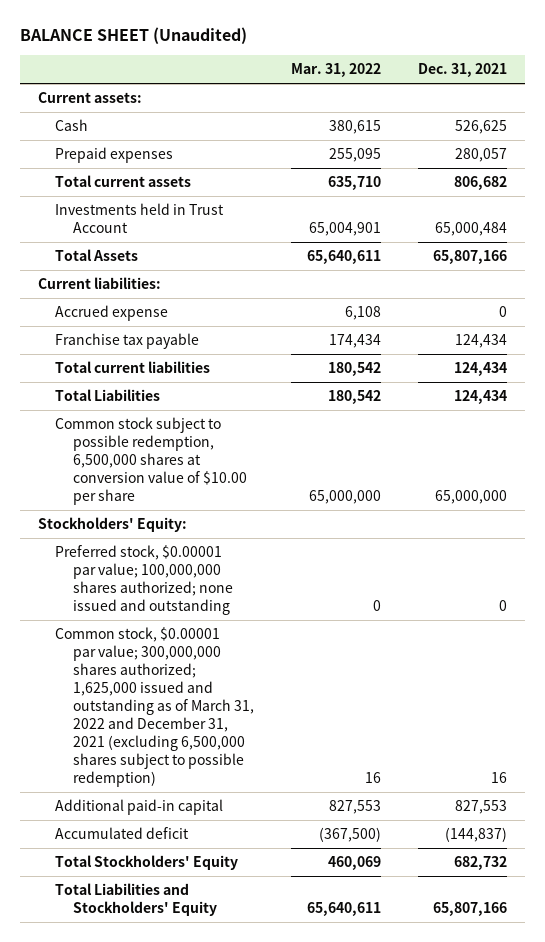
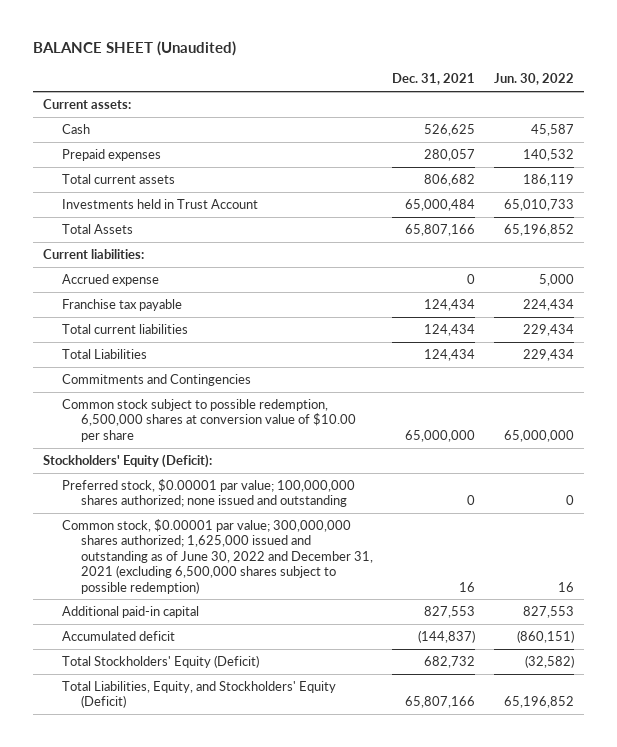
- | Mar. 31, 2022 | Dec. 31, 2021
+ | Dec. 31, 2021 | Jun. 30, 2022
+ Commitments and Contingencies
- Stockholders' Equity:
+ Stockholders' Equity (Deficit):
- Common stock, $0.00001 par value; 300,000,000 shares authorized; 1,625,000 issued and outstanding as of March 31, 2022 and December 31, 2021 (excluding 6,500,000 shares subject to possible redemption) | 16 | 16
+ Common stock, $0.00001 par value; 300,000,000 shares authorized; 1,625,000 issued and outstanding as of June 30, 2022 and December 31, 2021 (excluding 6,500,000 shares subject to possible redemption) | 16 | 16
- Total Stockholders' Equity | 460,069 | 682,732
- Total Liabilities and Stockholders' Equity | 65,640,611 | 65,807,166
+ Total Stockholders' Equity (Deficit) | 682,732 | (32,582)
+ Total Liabilities, Equity, and Stockholders' Equity (Deficit) | 65,807,166 | 65,196,852

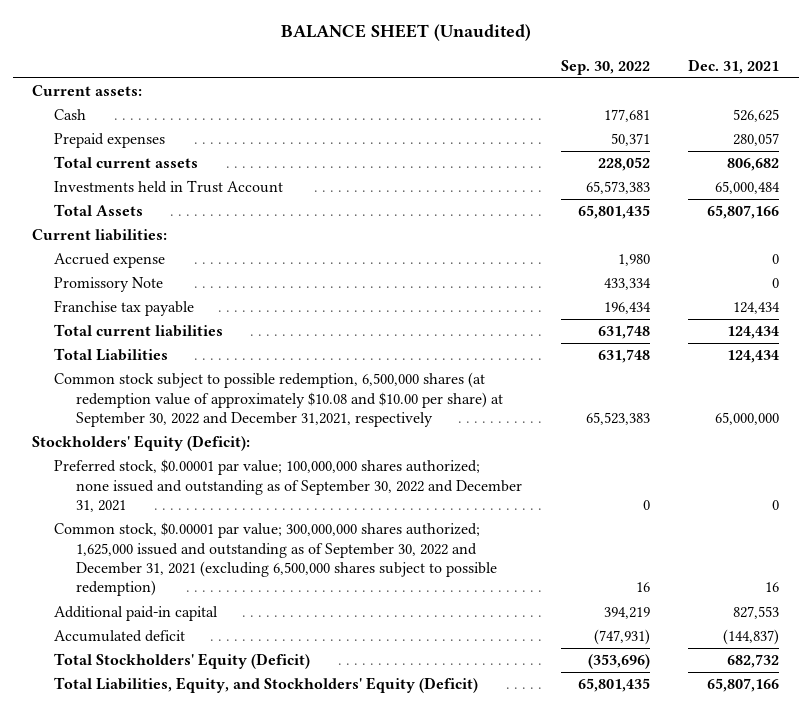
- | Dec. 31, 2021 | Jun. 30, 2022
+ | Sep. 30, 2022 | Dec. 31, 2021
+ Promissory Note | 433,334 | 0
- Commitments and Contingencies
- Common stock subject to possible redemption, 6,500,000 shares at conversion value of $10.00 per share | 65,000,000 | 65,000,000
+ Common stock subject to possible redemption, 6,500,000 shares (at redemption value of approximately $10.08 and $10.00 per share) at September 30, 2022 and December 31,2021, respectively | 65,523,383 | 65,000,000
- Preferred stock, $0.00001 par value; 100,000,000 shares authorized; none issued and outstanding | 0 | 0
- Common stock, $0.00001 par value; 300,000,000 shares authorized; 1,625,000 issued and outstanding as of June 30, 2022 and December 31, 2021 (excluding 6,500,000 shares subject to possible redemption) | 16 | 16
+ Preferred stock, $0.00001 par value; 100,000,000 shares authorized; none issued and outstanding as of September 30, 2022 and December 31, 2021 | 0 | 0
+ Common stock, $0.00001 par value; 300,000,000 shares authorized; 1,625,000 issued and outstanding as of September 30, 2022 and December 31, 2021 (excluding 6,500,000 shares subject to possible redemption) | 16 | 16

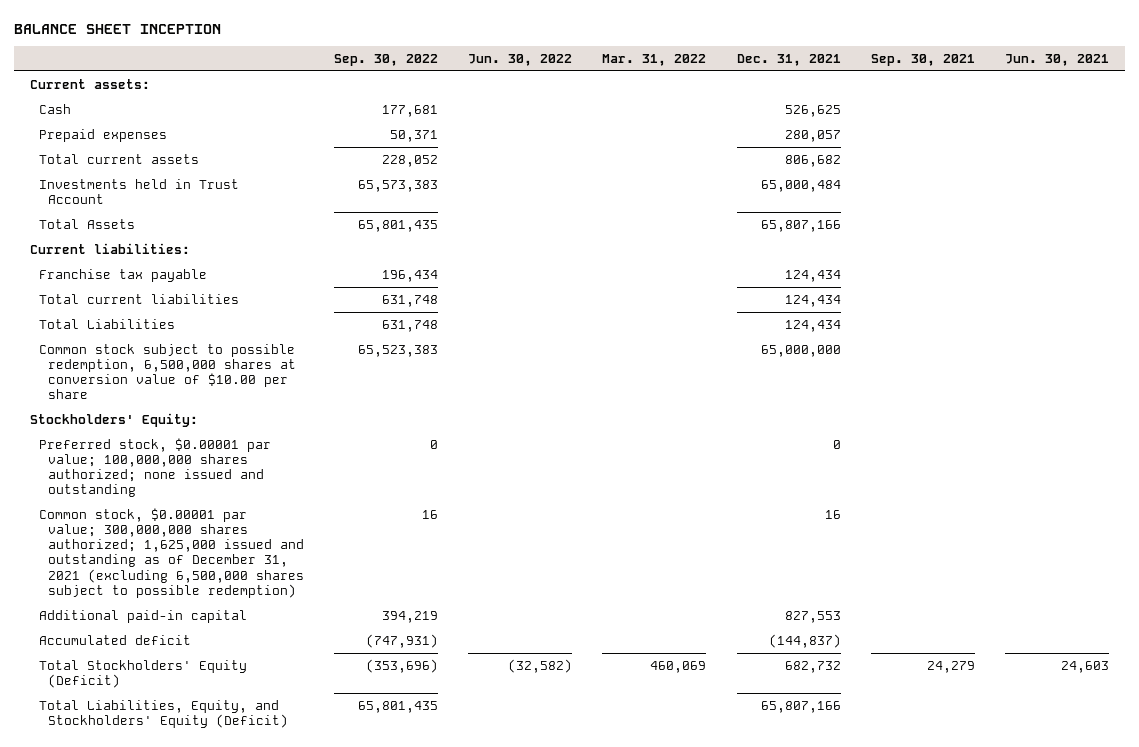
- BALANCE SHEET (Unaudited)
+ BALANCE SHEET INCEPTION
- | Sep. 30, 2022 | Dec. 31, 2021
+ | Sep. 30, 2022 | Jun. 30, 2022 | Mar. 31, 2022 | Dec. 31, 2021 | Sep. 30, 2021 | Jun. 30, 2021
- Accrued expense | 1,980 | 0
- Promissory Note | 433,334 | 0
- Common stock subject to possible redemption, 6,500,000 shares (at redemption value of approximately $10.08 and $10.00 per share) at September 30, 2022 and December 31,2021, respectively | 65,523,383 | 65,000,000
- Stockholders' Equity (Deficit):
- Preferred stock, $0.00001 par value; 100,000,000 shares authorized; none issued and outstanding as of September 30, 2022 and December 31, 2021 | 0 | 0
- Common stock, $0.00001 par value; 300,000,000 shares authorized; 1,625,000 issued and outstanding as of September 30, 2022 and December 31, 2021 (excluding 6,500,000 shares subject to possible redemption) | 16 | 16
+ Common stock subject to possible redemption, 6,500,000 shares at conversion value of $10.00 per share | 65,523,383 | | | 65,000,000 | |
+ Stockholders' Equity:
+ Preferred stock, $0.00001 par value; 100,000,000 shares authorized; none issued and outstanding | 0 | | | 0 | |
+ Common stock, $0.00001 par value; 300,000,000 shares authorized; 1,625,000 issued and outstanding as of December 31, 2021 (excluding 6,500,000 shares subject to possible redemption) | 16 | | | 16 | |

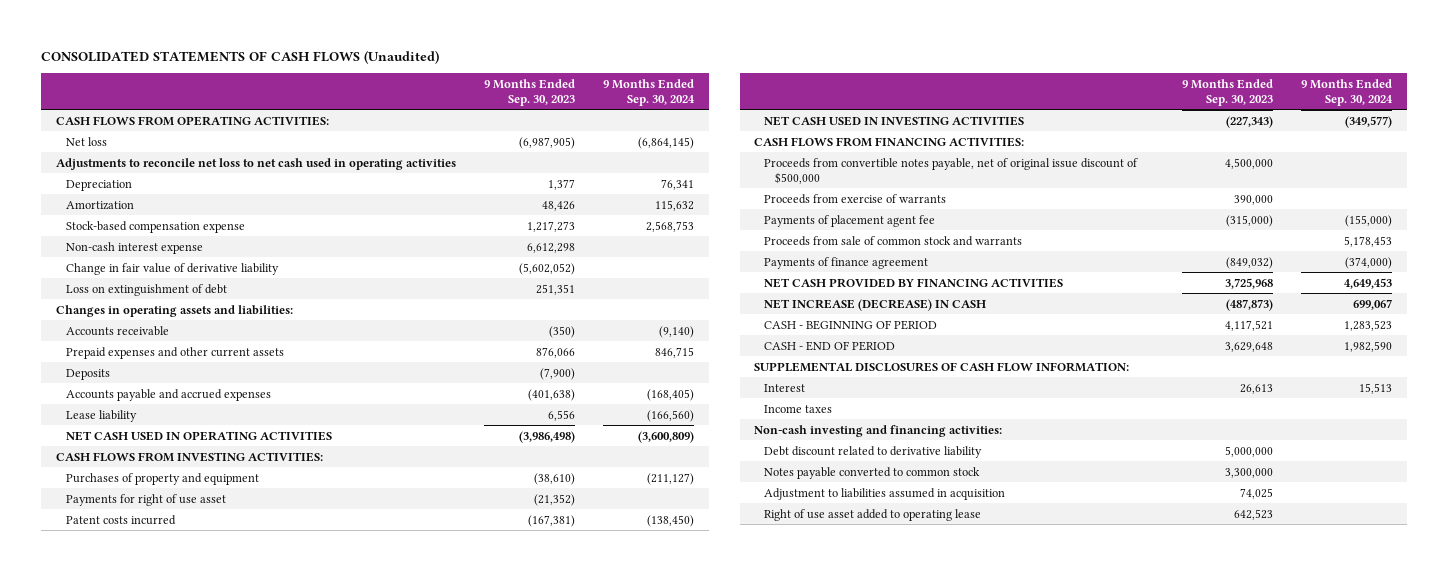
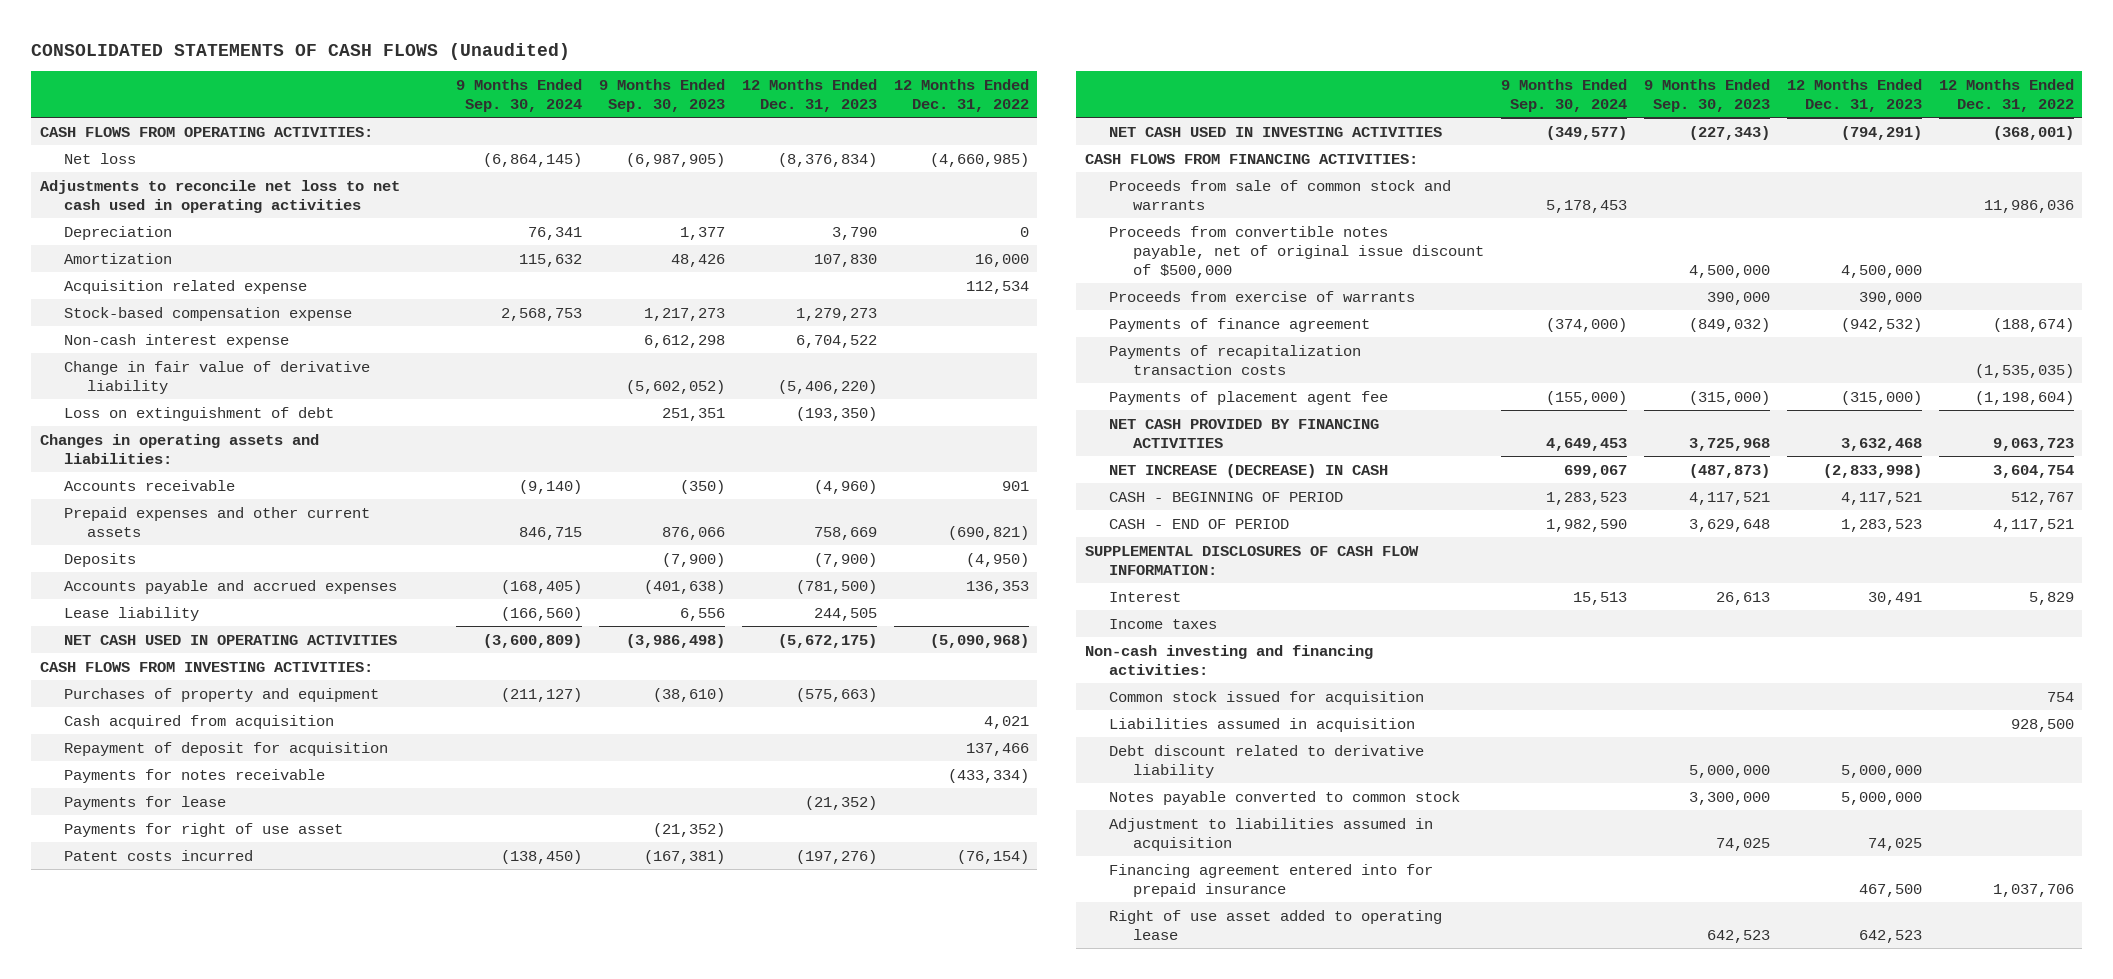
- | 9 Months Ended Sep. 30, 2023 | 9 Months Ended Sep. 30, 2024
+ | 9 Months Ended Sep. 30, 2024 | 9 Months Ended Sep. 30, 2023 | 12 Months Ended Dec. 31, 2023 | 12 Months Ended Dec. 31, 2022
+ Acquisition related expense | | | | 112,534
+ Cash acquired from acquisition | | | | 4,021
+ Repayment of deposit for acquisition | | | | 137,466
+ Payments for notes receivable | | | | (433,334)
+ Payments for lease | | | (21,352) |
moved up: Proceeds from sale of common stock and warrants | 5,178,453 | | | 11,986,036
+ Payments of recapitalization transaction costs | | | | (1,535,035)
moved down: Payments of placement agent fee | (155,000) | (315,000) | (315,000) | (1,198,604)
+ Common stock issued for acquisition | | | | 754
+ Liabilities assumed in acquisition | | | | 928,500
+ Financing agreement entered into for prepaid insurance | | | 467,500 | 1,037,706

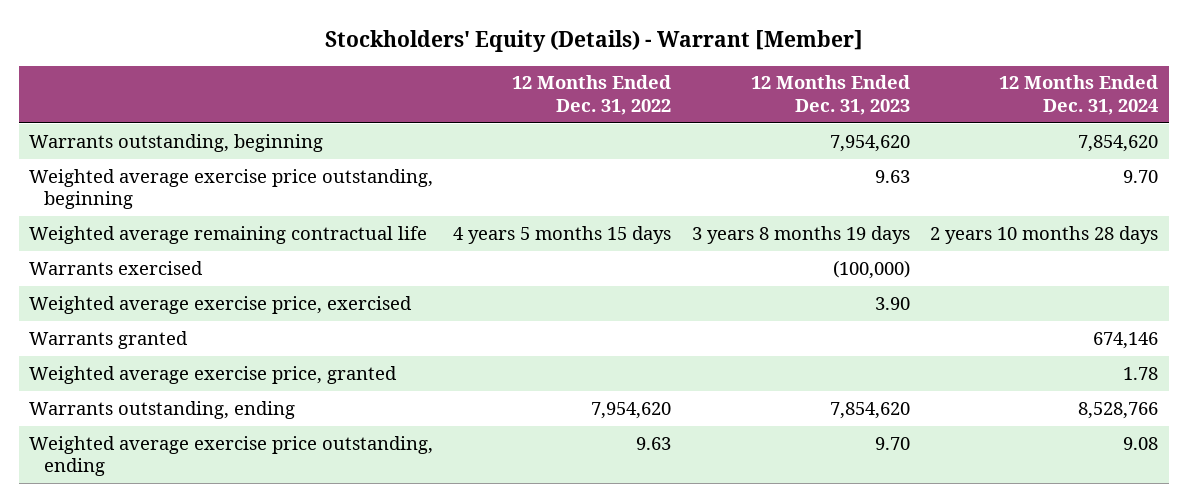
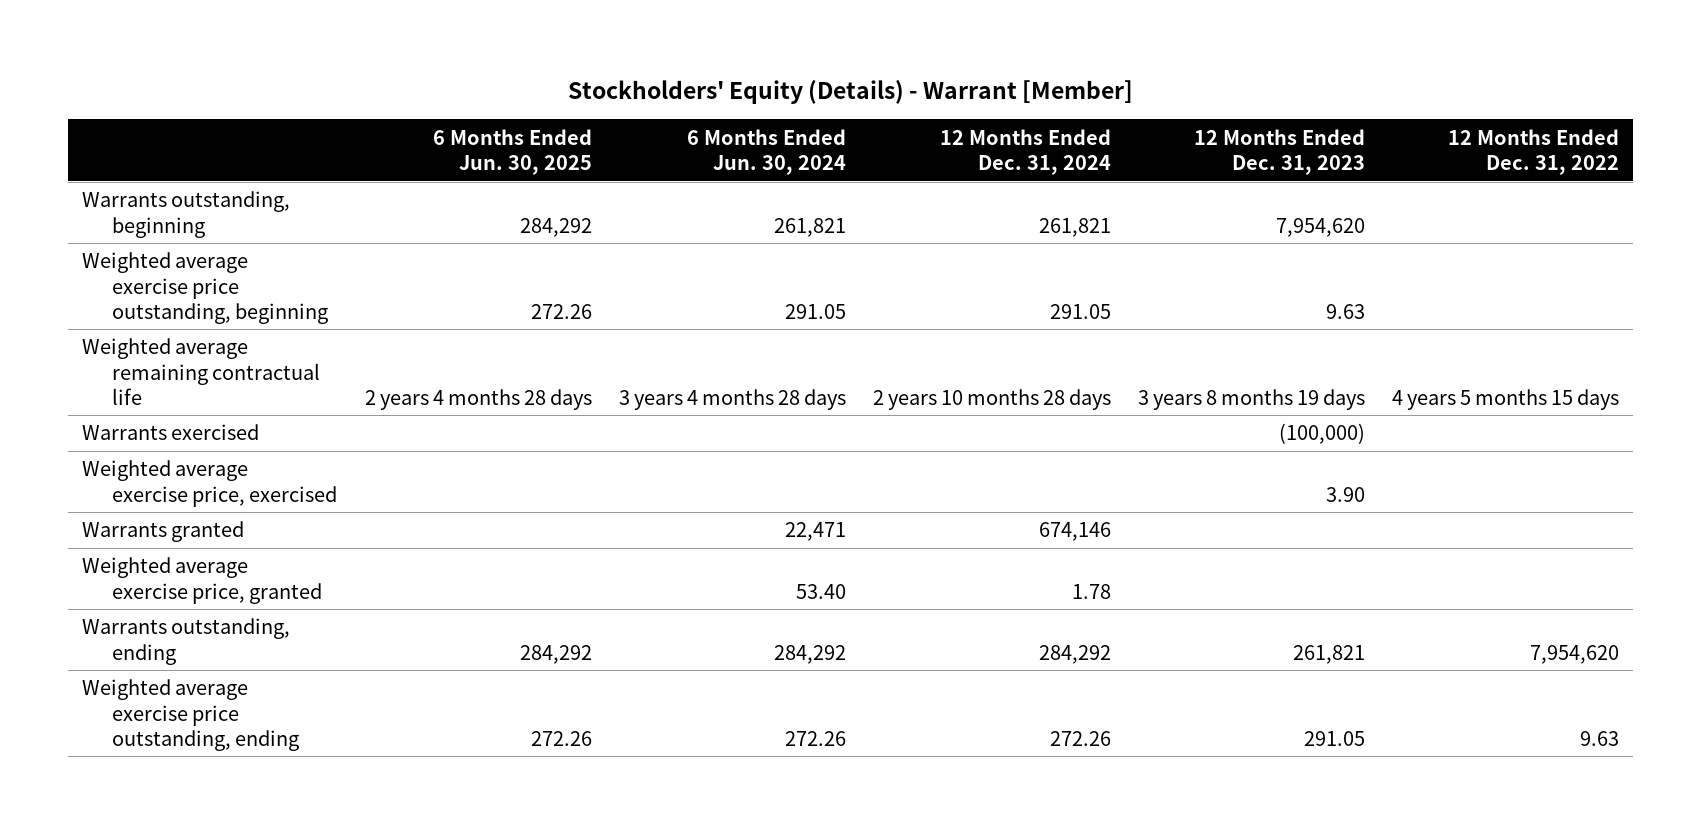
- | 12 Months Ended Dec. 31, 2022 | 12 Months Ended Dec. 31, 2023 | 12 Months Ended Dec. 31, 2024
+ | 6 Months Ended Jun. 30, 2025 | 6 Months Ended Jun. 30, 2024 | 12 Months Ended Dec. 31, 2024 | 12 Months Ended Dec. 31, 2023 | 12 Months Ended Dec. 31, 2022
- Warrants outstanding, beginning | | 7,954,620 | 7,854,620
- Weighted average exercise price outstanding, beginning | | 9.63 | 9.70
+ Warrants outstanding, beginning | 284,292 | 261,821 | 261,821 | 7,954,620 |
+ Weighted average exercise price outstanding, beginning | 272.26 | 291.05 | 291.05 | 9.63 |
- Warrants outstanding, ending | 7,954,620 | 7,854,620 | 8,528,766
- Weighted average exercise price outstanding, ending | 9.63 | 9.70 | 9.08
+ Warrants outstanding, ending | 284,292 | 284,292 | 284,292 | 261,821 | 7,954,620
+ Weighted average exercise price outstanding, ending | 272.26 | 272.26 | 272.26 | 291.05 | 9.63

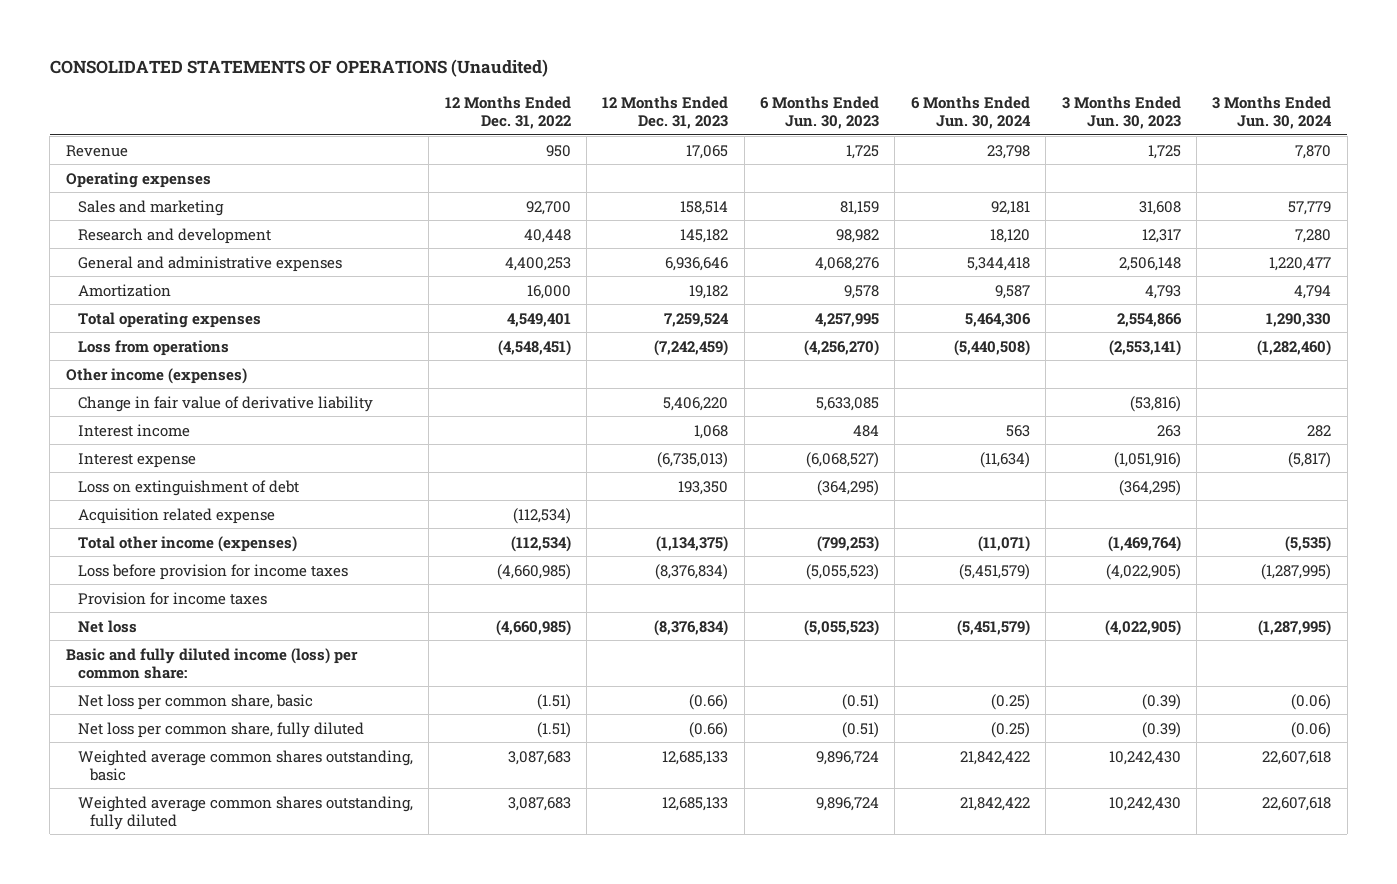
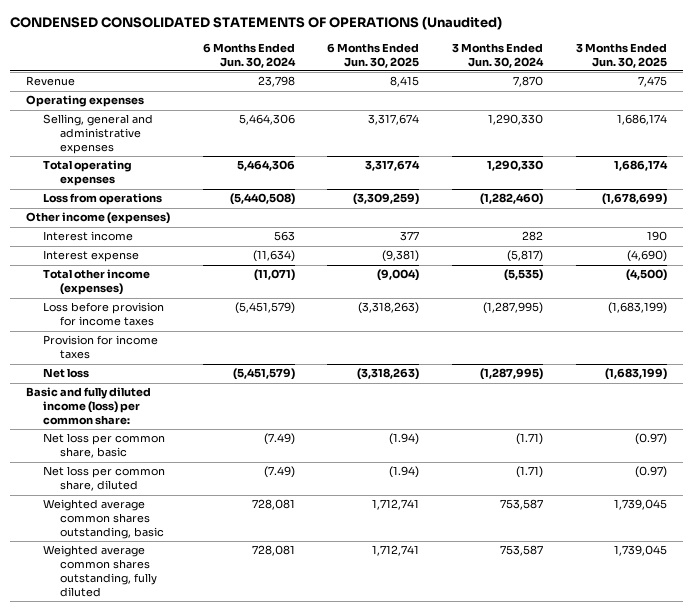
- CONSOLIDATED STATEMENTS OF OPERATIONS (Unaudited)
+ CONDENSED CONSOLIDATED STATEMENTS OF OPERATIONS (Unaudited)
- | 12 Months Ended Dec. 31, 2022 | 12 Months Ended Dec. 31, 2023 | 6 Months Ended Jun. 30, 2023 | 6 Months Ended Jun. 30, 2024 | 3 Months Ended Jun. 30, 2023 | 3 Months Ended Jun. 30, 2024
+ | 6 Months Ended Jun. 30, 2024 | 6 Months Ended Jun. 30, 2025 | 3 Months Ended Jun. 30, 2024 | 3 Months Ended Jun. 30, 2025
- Sales and marketing | 92,700 | 158,514 | 81,159 | 92,181 | 31,608 | 57,779
- Research and development | 40,448 | 145,182 | 98,982 | 18,120 | 12,317 | 7,280
- General and administrative expenses | 4,400,253 | 6,936,646 | 4,068,276 | 5,344,418 | 2,506,148 | 1,220,477
- Amortization | 16,000 | 19,182 | 9,578 | 9,587 | 4,793 | 4,794
+ Selling, general and administrative expenses | 5,464,306 | 3,317,674 | 1,290,330 | 1,686,174
- Change in fair value of derivative liability | | 5,406,220 | 5,633,085 | | (53,816) |
- Loss on extinguishment of debt | | 193,350 | (364,295) | | (364,295) |
- Acquisition related expense | (112,534) | | | | |
- Net loss per common share, basic | (1.51) | (0.66) | (0.51) | (0.25) | (0.39) | (0.06)
- Net loss per common share, fully diluted | (1.51) | (0.66) | (0.51) | (0.25) | (0.39) | (0.06)
- Weighted average common shares outstanding, basic | 3,087,683 | 12,685,133 | 9,896,724 | 21,842,422 | 10,242,430 | 22,607,618
- Weighted average common shares outstanding, fully diluted | 3,087,683 | 12,685,133 | 9,896,724 | 21,842,422 | 10,242,430 | 22,607,618
+ Net loss per common share, basic | (7.49) | (1.94) | (1.71) | (0.97)
+ Net loss per common share, diluted | (7.49) | (1.94) | (1.71) | (0.97)
+ Weighted average common shares outstanding, basic | 728,081 | 1,712,741 | 753,587 | 1,739,045
+ Weighted average common shares outstanding, fully diluted | 728,081 | 1,712,741 | 753,587 | 1,739,045

